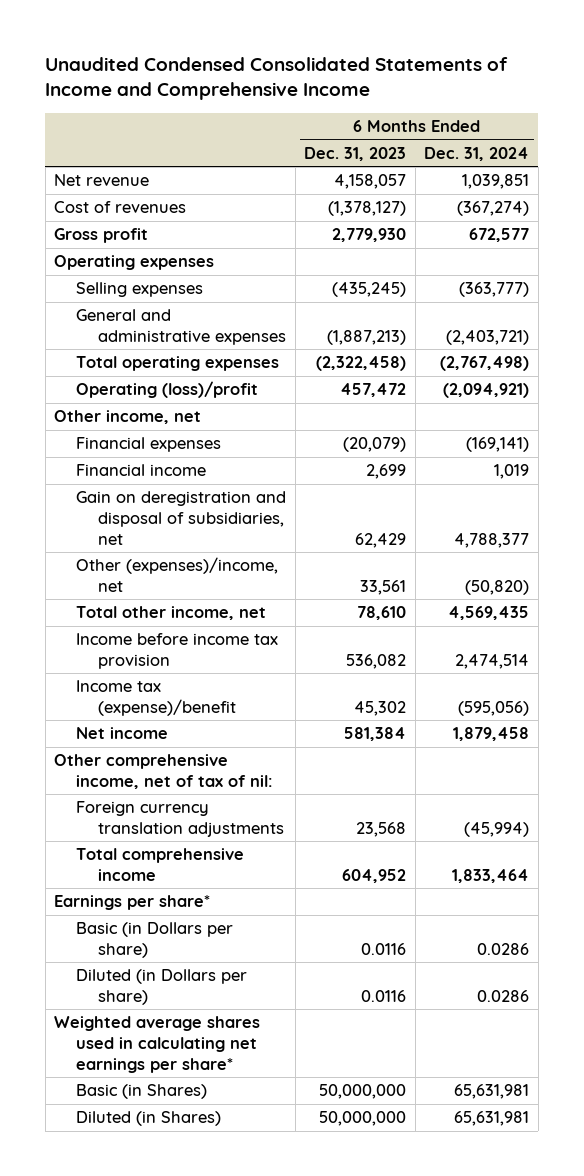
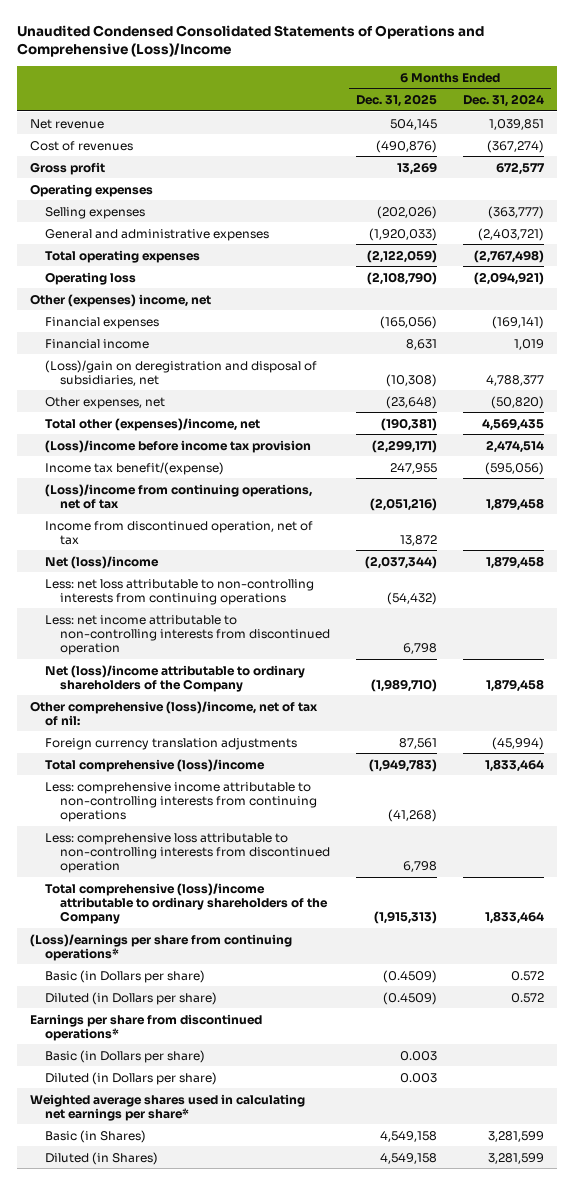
- Unaudited Condensed Consolidated Statements of Income and Comprehensive Income
+ Unaudited Condensed Consolidated Statements of Operations and Comprehensive (Loss)/Income
- | 6 Months Ended Dec. 31, 2023 | 6 Months Ended Dec. 31, 2024
+ | 6 Months Ended Dec. 31, 2025 | 6 Months Ended Dec. 31, 2024
- Operating (loss)/profit | 457,472 | (2,094,921)
- Other income, net
+ Operating loss | (2,108,790) | (2,094,921)
+ Other (expenses) income, net
- Gain on deregistration and disposal of subsidiaries, net | 62,429 | 4,788,377
- Other (expenses)/income, net | 33,561 | (50,820)
- Total other income, net | 78,610 | 4,569,435
- Income before income tax provision | 536,082 | 2,474,514
- Income tax (expense)/benefit | 45,302 | (595,056)
- Net income | 581,384 | 1,879,458
- Other comprehensive income, net of tax of nil:
+ (Loss)/gain on deregistration and disposal of subsidiaries, net | (10,308) | 4,788,377
+ Other expenses, net | (23,648) | (50,820)
+ Total other (expenses)/income, net | (190,381) | 4,569,435
+ (Loss)/income before income tax provision | (2,299,171) | 2,474,514
+ Income tax benefit/(expense) | 247,955 | (595,056)
+ (Loss)/income from continuing operations, net of tax | (2,051,216) | 1,879,458
+ Income from discontinued operation, net of tax | 13,872 |
+ Net (loss)/income | (2,037,344) | 1,879,458
+ Less: net loss attributable to non-controlling interests from continuing operations | (54,432) |
+ Less: net income attributable to non-controlling interests from discontinued operation | 6,798 |
+ Net (loss)/income attributable to ordinary shareholders of the Company | (1,989,710) | 1,879,458
+ Other comprehensive (loss)/income, net of tax of nil:
- Total comprehensive income | 604,952 | 1,833,464
- Earnings per share*
- Basic (in Dollars per share) | 0.0116 | 0.0286
- Diluted (in Dollars per share) | 0.0116 | 0.0286
+ Total comprehensive (loss)/income | (1,949,783) | 1,833,464
+ Less: comprehensive income attributable to non-controlling interests from continuing operations | (41,268) |
+ Less: comprehensive loss attributable to non-controlling interests from discontinued operation | 6,798 |
+ Total comprehensive (loss)/income attributable to ordinary shareholders of the Company | (1,915,313) | 1,833,464
+ (Loss)/earnings per share from continuing operations*
+ Basic (in Dollars per share) | (0.4509) | 0.572
+ Diluted (in Dollars per share) | (0.4509) | 0.572
+ Earnings per share from discontinued operations*
+ Basic (in Dollars per share) | 0.003 |
+ Diluted (in Dollars per share) | 0.003 |
- Basic (in Shares) | 50,000,000 | 65,631,981
- Diluted (in Shares) | 50,000,000 | 65,631,981
+ Basic (in Shares) | 4,549,158 | 3,281,599
+ Diluted (in Shares) | 4,549,158 | 3,281,599

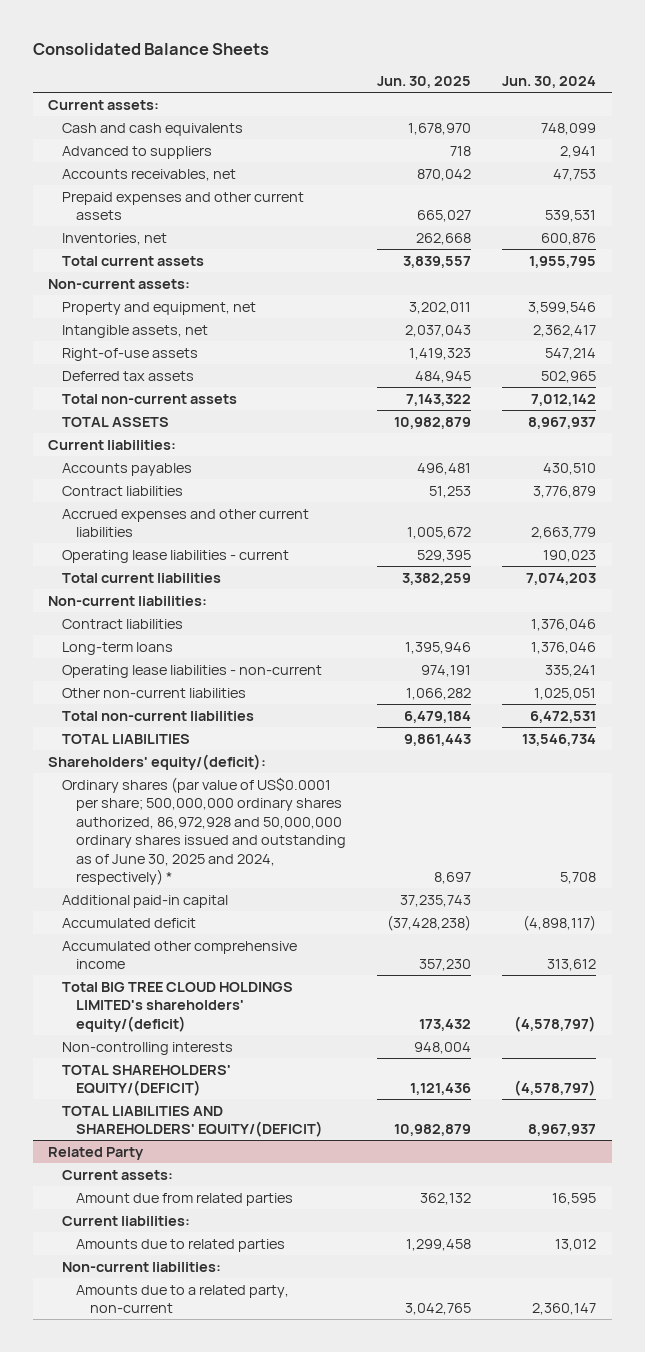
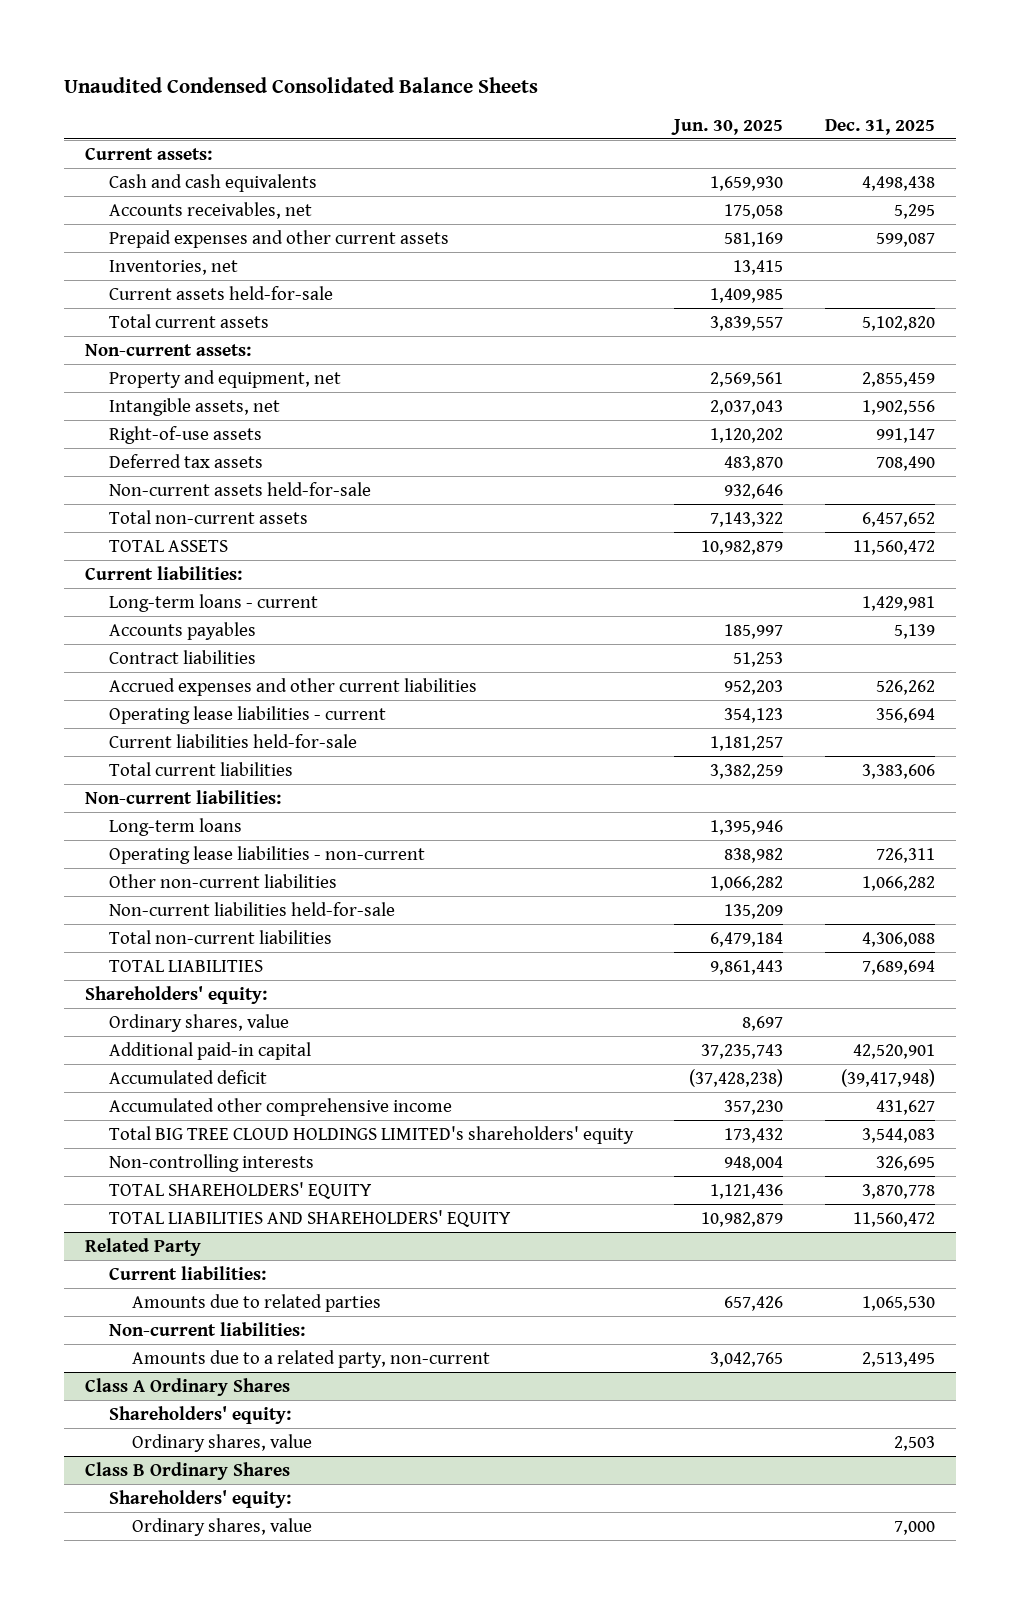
- Consolidated Balance Sheets
+ Unaudited Condensed Consolidated Balance Sheets
- | Jun. 30, 2025 | Jun. 30, 2024
+ | Jun. 30, 2025 | Dec. 31, 2025
- Cash and cash equivalents | 1,678,970 | 748,099
- Advanced to suppliers | 718 | 2,941
- Accounts receivables, net | 870,042 | 47,753
- Prepaid expenses and other current assets | 665,027 | 539,531
- Inventories, net | 262,668 | 600,876
+ Cash and cash equivalents | 1,659,930 | 4,498,438
+ Accounts receivables, net | 175,058 | 5,295
+ Prepaid expenses and other current assets | 581,169 | 599,087
+ Inventories, net | 13,415 |
+ Current assets held-for-sale | 1,409,985 |
- Property and equipment, net | 3,202,011 | 3,599,546
+ Property and equipment, net | 2,569,561 | 2,855,459
- Right-of-use assets | 1,419,323 | 547,214
- Deferred tax assets | 484,945 | 502,965
+ Right-of-use assets | 1,120,202 | 991,147
+ Deferred tax assets | 483,870 | 708,490
+ Non-current assets held-for-sale | 932,646 |
- Accounts payables | 496,481 | 430,510
+ Long-term loans - current | | 1,429,981
+ Accounts payables | 185,997 | 5,139
- Accrued expenses and other current liabilities | 1,005,672 | 2,663,779
- Operating lease liabilities - current | 529,395 | 190,023
+ Accrued expenses and other current liabilities | 952,203 | 526,262
+ Operating lease liabilities - current | 354,123 | 356,694
+ Current liabilities held-for-sale | 1,181,257 |
- Contract liabilities | | 1,376,046
- Operating lease liabilities - non-current | 974,191 | 335,241
+ Operating lease liabilities - non-current | 838,982 | 726,311
+ Non-current liabilities held-for-sale | 135,209 |
- Shareholders' equity/(deficit):
- Ordinary shares (par value of US$0.0001 per share; 500,000,000 ordinary shares authorized, 86,972,928 and 50,000,000 ordinary shares issued and outstanding as of June 30, 2025 and 2024, respectively) * | 8,697 | 5,708
+ Shareholders' equity:
+ Ordinary shares, value | 8,697 |
- Total BIG TREE CLOUD HOLDINGS LIMITED's shareholders' equity/(deficit) | 173,432 | (4,578,797)
+ Total BIG TREE CLOUD HOLDINGS LIMITED's shareholders' equity | 173,432 | 3,544,083
- TOTAL SHAREHOLDERS' EQUITY/(DEFICIT) | 1,121,436 | (4,578,797)
- TOTAL LIABILITIES AND SHAREHOLDERS' EQUITY/(DEFICIT) | 10,982,879 | 8,967,937
+ TOTAL SHAREHOLDERS' EQUITY | 1,121,436 | 3,870,778
+ TOTAL LIABILITIES AND SHAREHOLDERS' EQUITY | 10,982,879 | 11,560,472
@ Related Party
- Current assets:
- Amount due from related parties | 362,132 | 16,595
- Amounts due to related parties | 1,299,458 | 13,012
+ Amounts due to related parties | 657,426 | 1,065,530
+ Class A Ordinary Shares
+ Shareholders' equity:
+ Ordinary shares, value | | 2,503
+ Class B Ordinary Shares
+ Shareholders' equity:
+ Ordinary shares, value | | 7,000

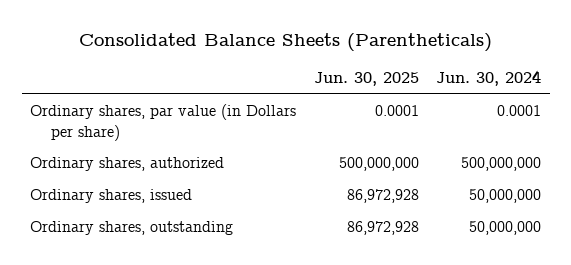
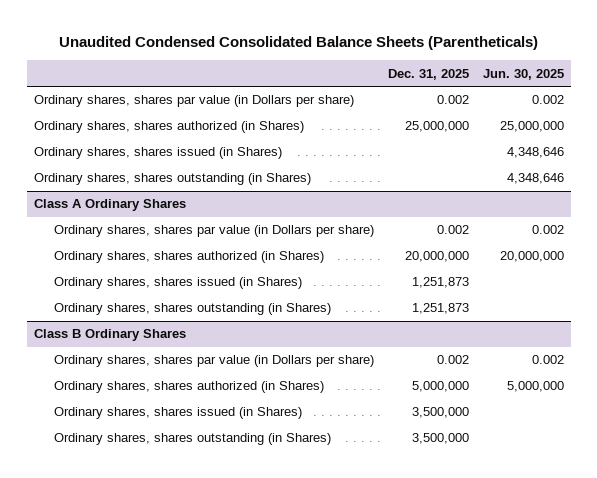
- Consolidated Balance Sheets (Parentheticals)
+ Unaudited Condensed Consolidated Balance Sheets (Parentheticals)
- | Jun. 30, 2025 | Jun. 30, 2024
+ | Dec. 31, 2025 | Jun. 30, 2025
- Ordinary shares, par value (in Dollars per share) | 0.0001 | 0.0001
- Ordinary shares, authorized | 500,000,000 | 500,000,000
- Ordinary shares, issued | 86,972,928 | 50,000,000
- Ordinary shares, outstanding | 86,972,928 | 50,000,000
+ Ordinary shares, shares par value (in Dollars per share) | 0.002 | 0.002
+ Ordinary shares, shares authorized (in Shares) | 25,000,000 | 25,000,000
+ Ordinary shares, shares issued (in Shares) | | 4,348,646
+ Ordinary shares, shares outstanding (in Shares) | | 4,348,646
+ Class A Ordinary Shares
+ Ordinary shares, shares par value (in Dollars per share) | 0.002 | 0.002
+ Ordinary shares, shares authorized (in Shares) | 20,000,000 | 20,000,000
+ Ordinary shares, shares issued (in Shares) | 1,251,873 |
+ Ordinary shares, shares outstanding (in Shares) | 1,251,873 |
+ Class B Ordinary Shares
+ Ordinary shares, shares par value (in Dollars per share) | 0.002 | 0.002
+ Ordinary shares, shares authorized (in Shares) | 5,000,000 | 5,000,000
+ Ordinary shares, shares issued (in Shares) | 3,500,000 |
+ Ordinary shares, shares outstanding (in Shares) | 3,500,000 |

